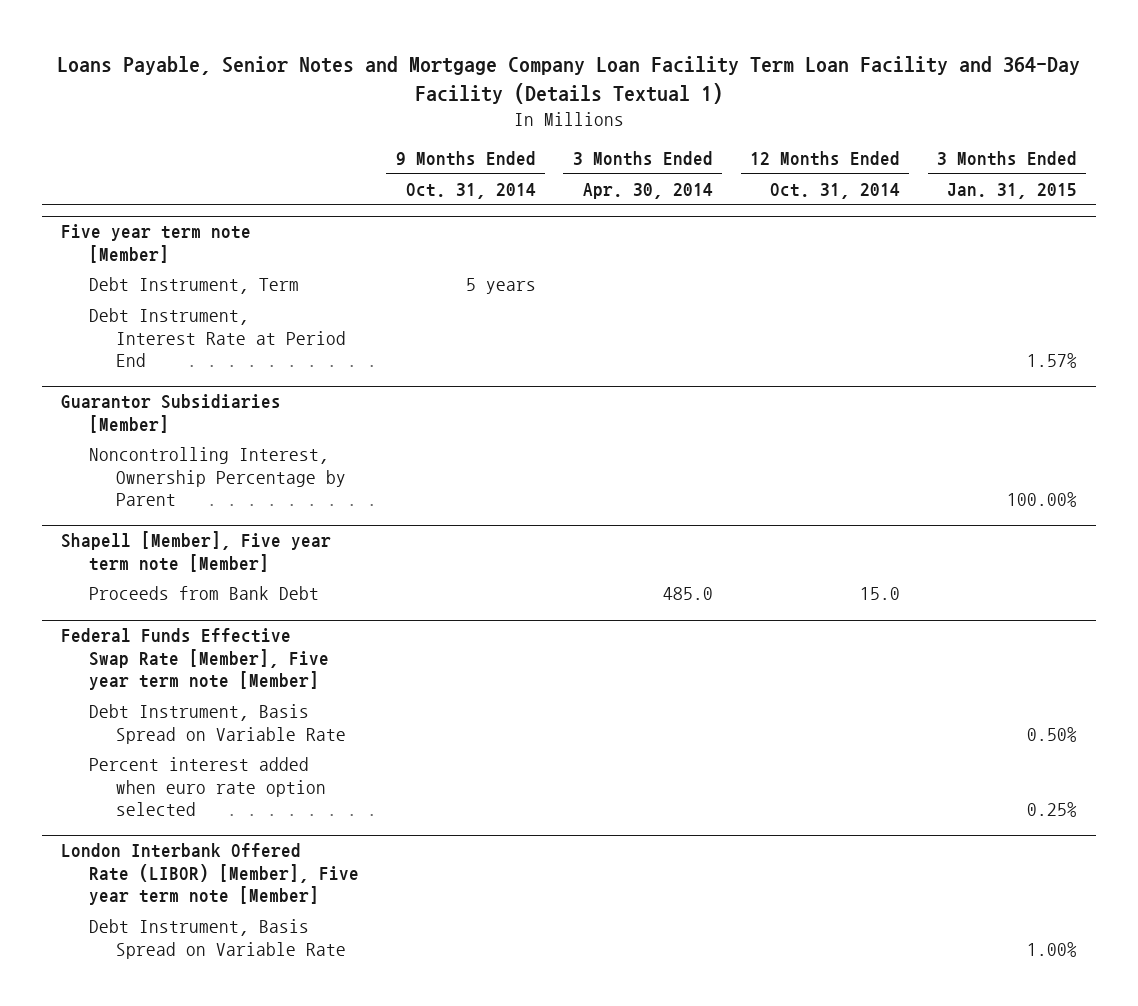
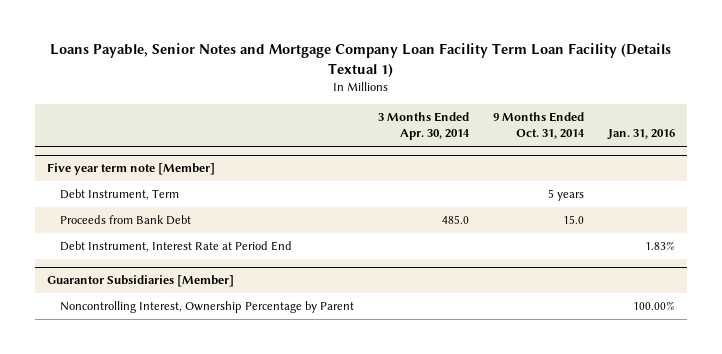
- Loans Payable, Senior Notes and Mortgage Company Loan Facility Term Loan Facility and 364-Day Facility (Details Textual 1)
+ Loans Payable, Senior Notes and Mortgage Company Loan Facility Term Loan Facility (Details Textual 1)
- | 9 Months Ended Oct. 31, 2014 | 3 Months Ended Apr. 30, 2014 | 12 Months Ended Oct. 31, 2014 | 3 Months Ended Jan. 31, 2015
+ | 3 Months Ended Apr. 30, 2014 | 9 Months Ended Oct. 31, 2014 | Jan. 31, 2016
@ Five year term note [Member]
+ Proceeds from Bank Debt | 485.0 | 15.0 |
- Shapell [Member], Five year term note [Member]
- Proceeds from Bank Debt | | 485.0 | 15.0 |
- Federal Funds Effective Swap Rate [Member], Five year term note [Member]
- Debt Instrument, Basis Spread on Variable Rate | | | | 0.50%
- Percent interest added when euro rate option selected | | | | 0.25%
- London Interbank Offered Rate (LIBOR) [Member], Five year term note [Member]
- Debt Instrument, Basis Spread on Variable Rate | | | | 1.00%

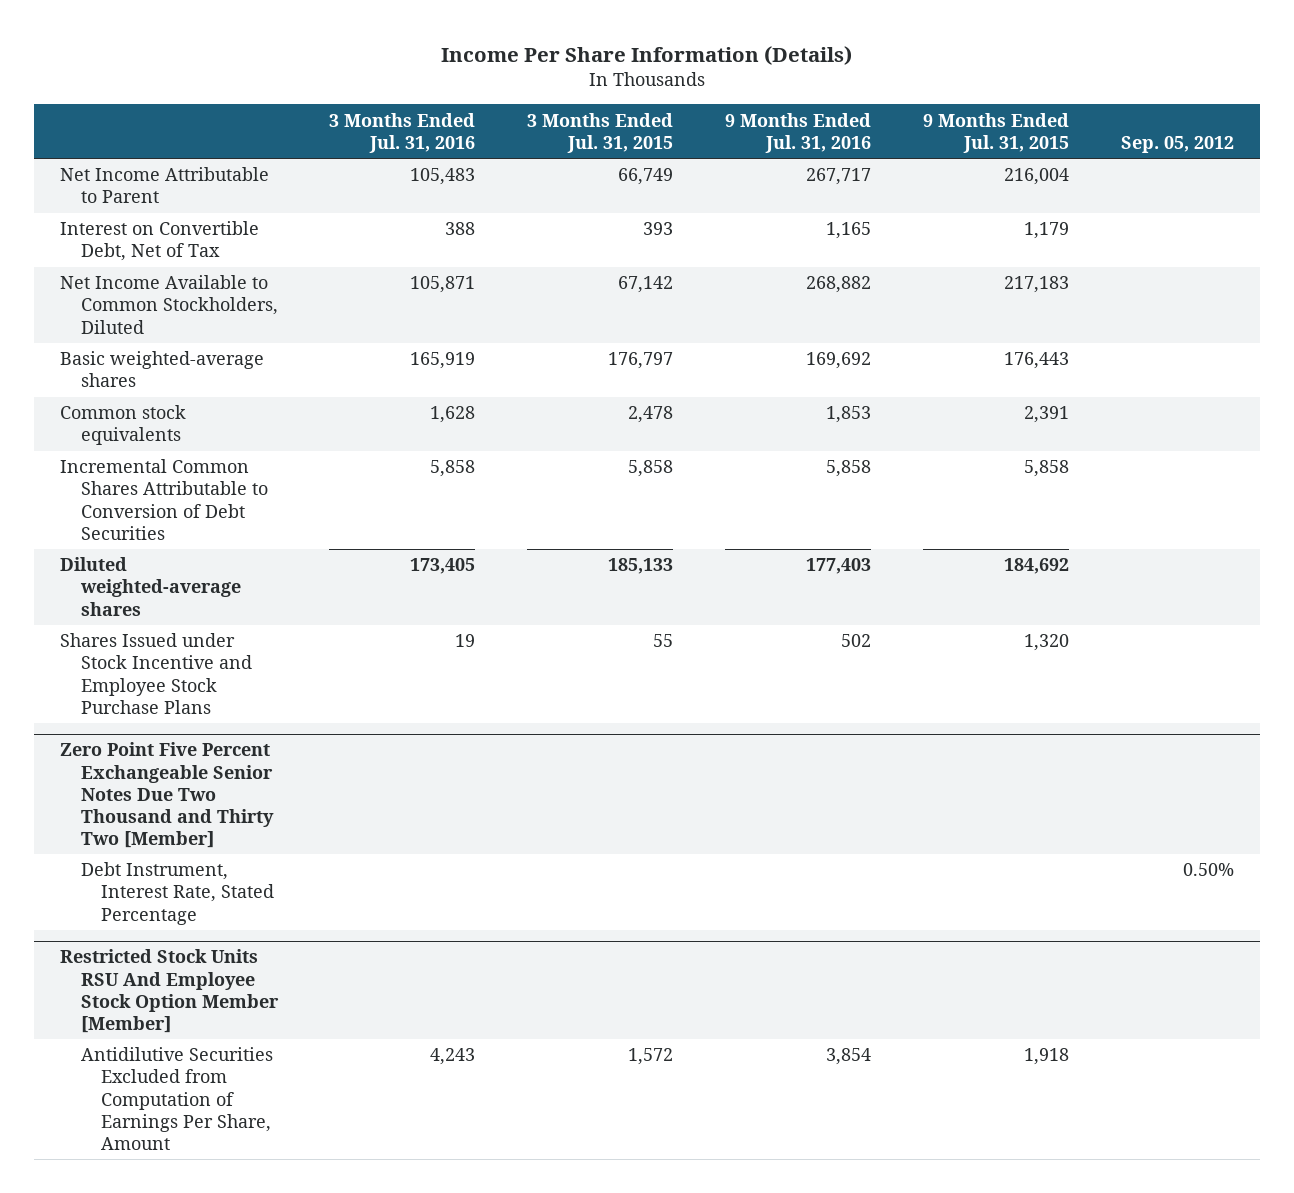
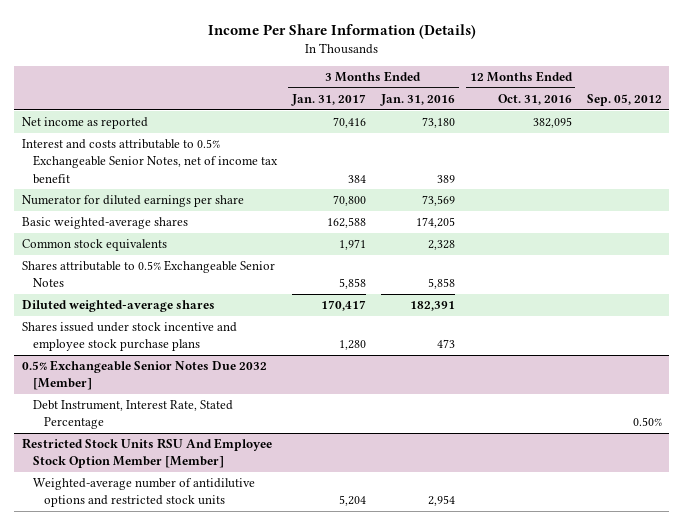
- | 3 Months Ended Jul. 31, 2016 | 3 Months Ended Jul. 31, 2015 | 9 Months Ended Jul. 31, 2016 | 9 Months Ended Jul. 31, 2015 | Sep. 05, 2012
+ | 3 Months Ended Jan. 31, 2017 | 3 Months Ended Jan. 31, 2016 | 12 Months Ended Oct. 31, 2016 | Sep. 05, 2012
- Net Income Attributable to Parent | 105,483 | 66,749 | 267,717 | 216,004 |
- Interest on Convertible Debt, Net of Tax | 388 | 393 | 1,165 | 1,179 |
- Net Income Available to Common Stockholders, Diluted | 105,871 | 67,142 | 268,882 | 217,183 |
+ Net income as reported | 70,416 | 73,180 | 382,095 |
+ Interest and costs attributable to 0.5% Exchangeable Senior Notes, net of income tax benefit | 384 | 389 | |
+ Numerator for diluted earnings per share | 70,800 | 73,569 | |
- Incremental Common Shares Attributable to Conversion of Debt Securities | 5,858 | 5,858 | 5,858 | 5,858 |
+ Shares attributable to 0.5% Exchangeable Senior Notes | 5,858 | 5,858 | |
- Shares Issued under Stock Incentive and Employee Stock Purchase Plans | 19 | 55 | 502 | 1,320 |
- Zero Point Five Percent Exchangeable Senior Notes Due Two Thousand and Thirty Two [Member]
+ Shares issued under stock incentive and employee stock purchase plans | 1,280 | 473 | |
+ 0.5% Exchangeable Senior Notes Due 2032 [Member]
@ Restricted Stock Units RSU And Employee Stock Option Member [Member]
- Antidilutive Securities Excluded from Computation of Earnings Per Share, Amount | 4,243 | 1,572 | 3,854 | 1,918 |
+ Weighted-average number of antidilutive options and restricted stock units | 5,204 | 2,954 | |

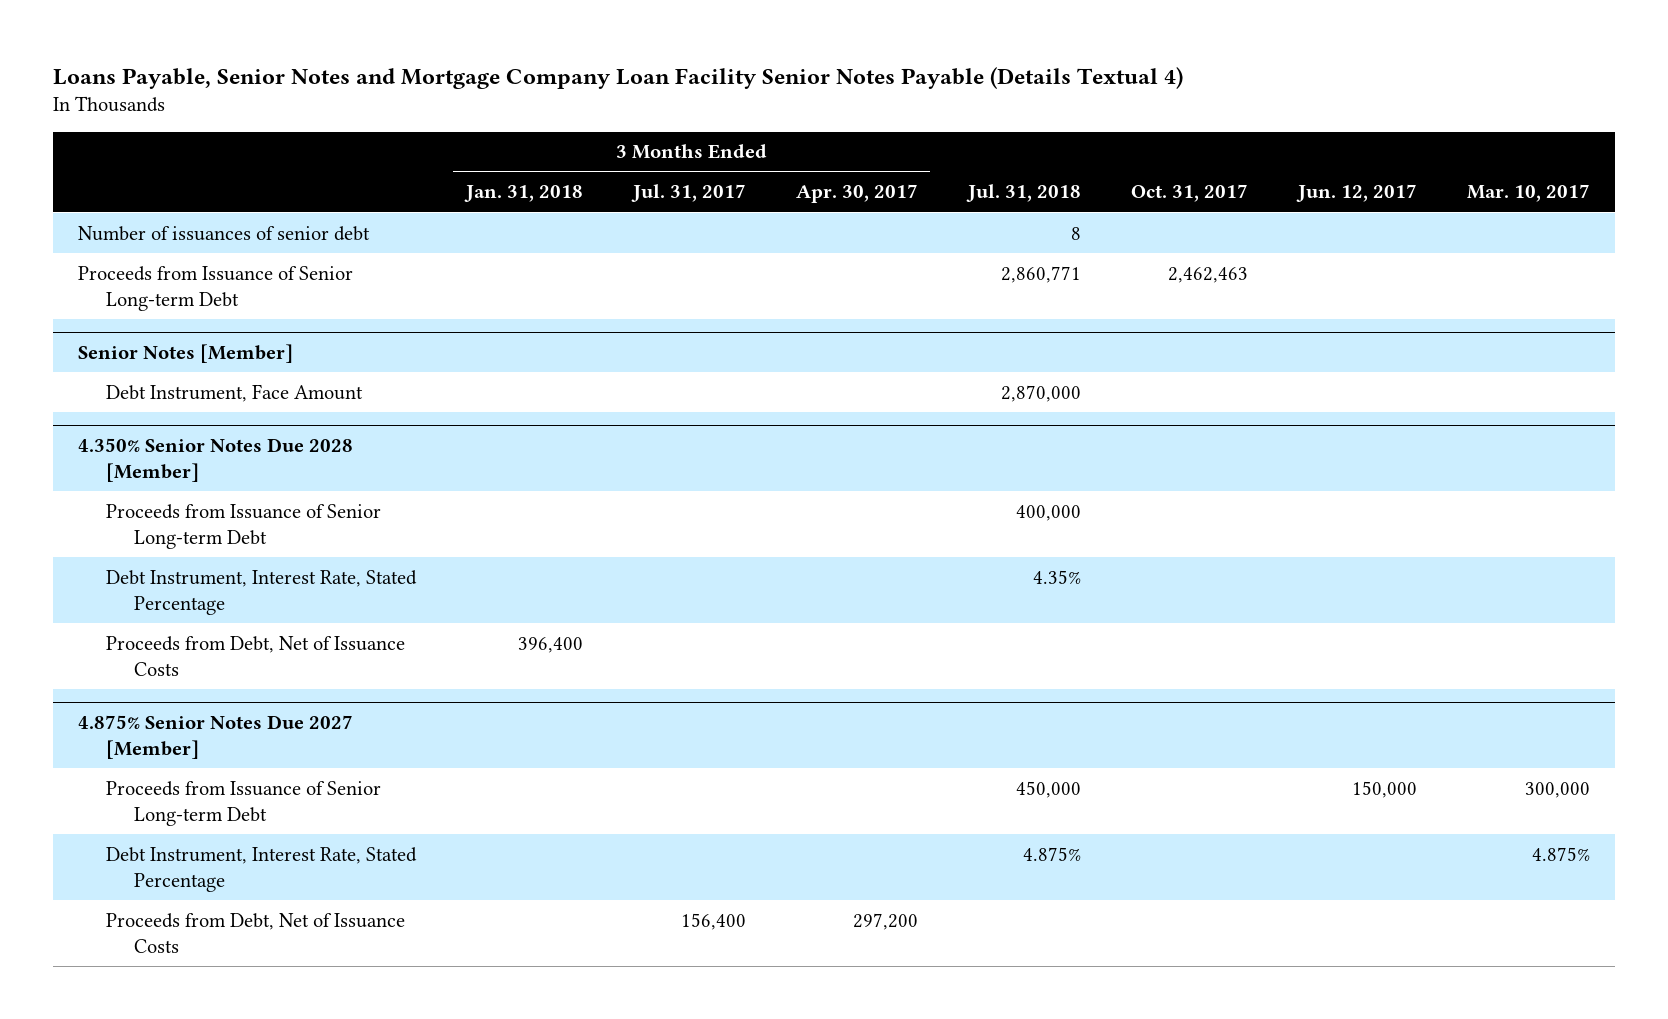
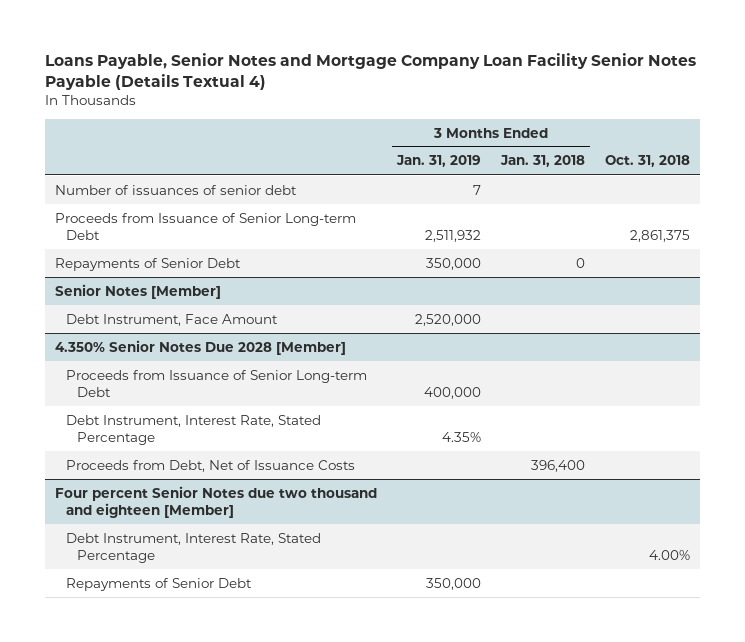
- | 3 Months Ended Jan. 31, 2018 | 3 Months Ended Jul. 31, 2017 | 3 Months Ended Apr. 30, 2017 | Jul. 31, 2018 | Oct. 31, 2017 | Jun. 12, 2017 | Mar. 10, 2017
+ | 3 Months Ended Jan. 31, 2019 | 3 Months Ended Jan. 31, 2018 | Oct. 31, 2018
+ Repayments of Senior Debt | 350,000 | 0 |
- 4.875% Senior Notes Due 2027 [Member]
- Proceeds from Issuance of Senior Long-term Debt | | | | 450,000 | | 150,000 | 300,000
- Debt Instrument, Interest Rate, Stated Percentage | | | | 4.875% | | | 4.875%
- Proceeds from Debt, Net of Issuance Costs | | 156,400 | 297,200 | | | |
+ Four percent Senior Notes due two thousand and eighteen [Member]
+ Debt Instrument, Interest Rate, Stated Percentage | | | 4.00%
+ Repayments of Senior Debt | 350,000 | |

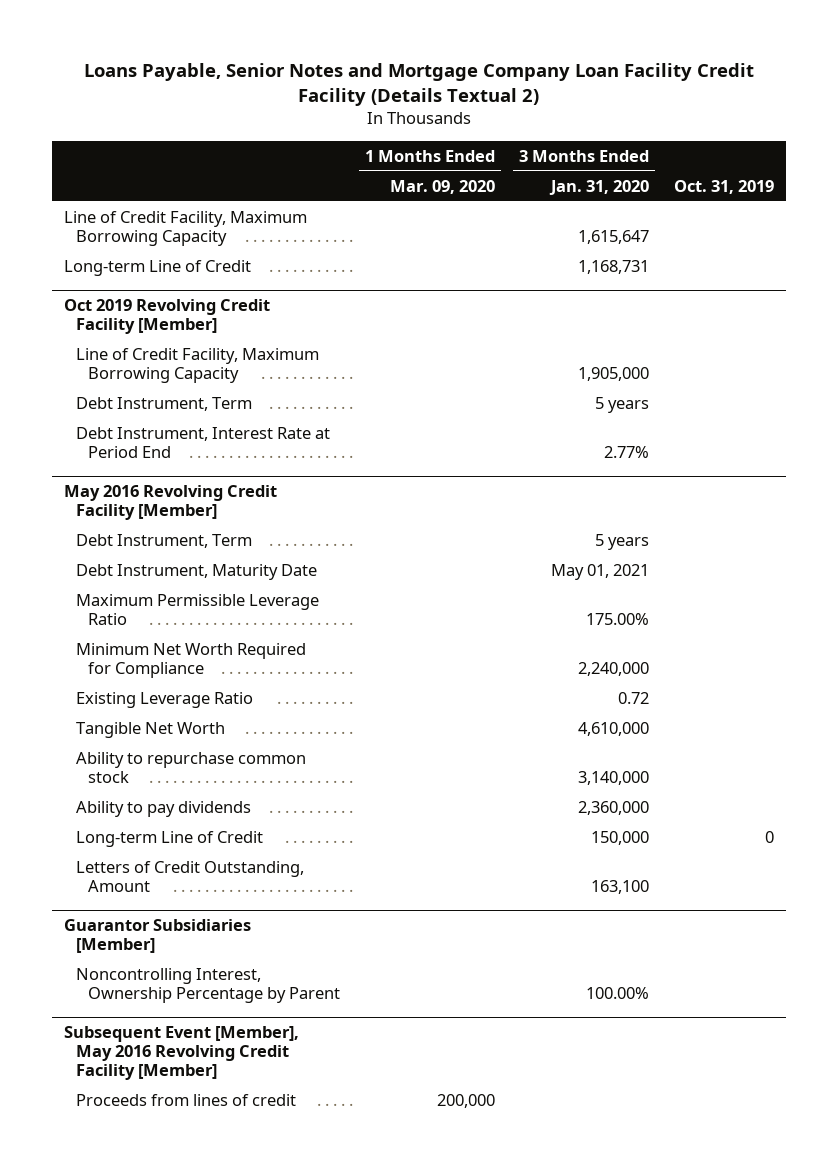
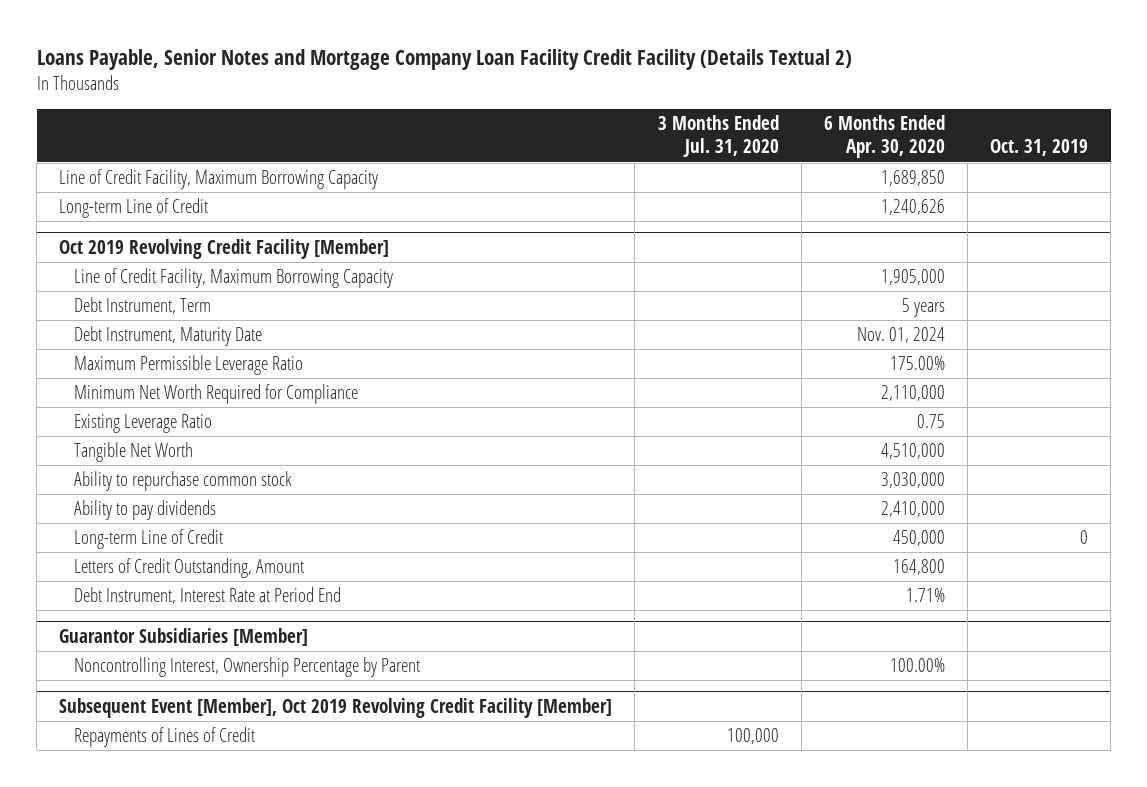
- | 1 Months Ended Mar. 09, 2020 | 3 Months Ended Jan. 31, 2020 | Oct. 31, 2019
+ | 3 Months Ended Jul. 31, 2020 | 6 Months Ended Apr. 30, 2020 | Oct. 31, 2019
@ Oct 2019 Revolving Credit Facility [Member]
+ Debt Instrument, Maturity Date | | Nov. 01, 2024 |
+ Maximum Permissible Leverage Ratio | | 175.00% |
+ Minimum Net Worth Required for Compliance | | 2,110,000 |
+ Existing Leverage Ratio | | 0.75 |
+ Tangible Net Worth | | 4,510,000 |
+ Ability to repurchase common stock | | 3,030,000 |
+ Ability to pay dividends | | 2,410,000 |
+ Long-term Line of Credit | | 450,000 | 0
+ Letters of Credit Outstanding, Amount | | 164,800 |
- May 2016 Revolving Credit Facility [Member]
- Debt Instrument, Term | | 5 years |
- Debt Instrument, Maturity Date | | May 01, 2021 |
- Maximum Permissible Leverage Ratio | | 175.00% |
- Minimum Net Worth Required for Compliance | | 2,240,000 |
- Existing Leverage Ratio | | 0.72 |
- Tangible Net Worth | | 4,610,000 |
- Ability to repurchase common stock | | 3,140,000 |
- Ability to pay dividends | | 2,360,000 |
- Long-term Line of Credit | | 150,000 | 0
- Letters of Credit Outstanding, Amount | | 163,100 |
- Subsequent Event [Member], May 2016 Revolving Credit Facility [Member]
- Proceeds from lines of credit | 200,000 | |
+ Subsequent Event [Member], Oct 2019 Revolving Credit Facility [Member]
+ Repayments of Lines of Credit | 100,000 | |

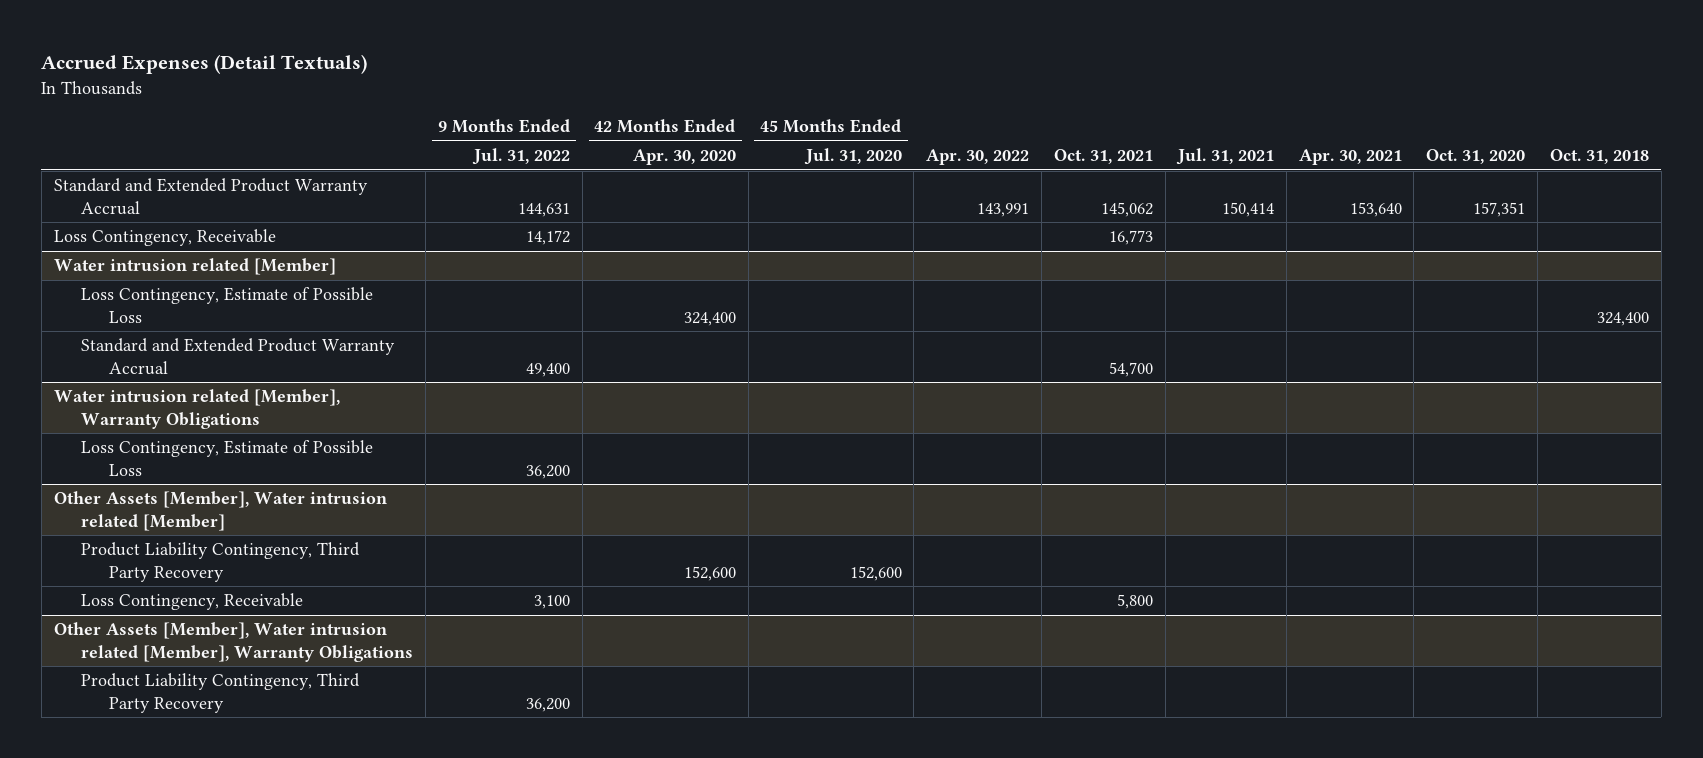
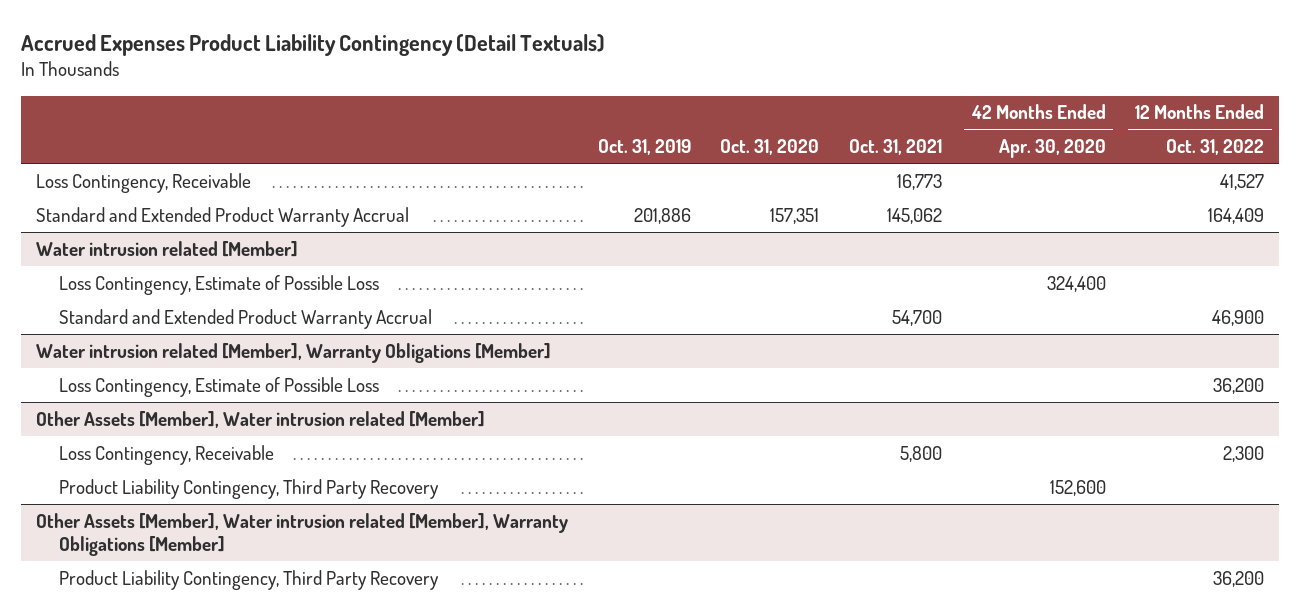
- Accrued Expenses (Detail Textuals)
+ Accrued Expenses Product Liability Contingency (Detail Textuals)
- | 9 Months Ended Jul. 31, 2022 | 42 Months Ended Apr. 30, 2020 | 45 Months Ended Jul. 31, 2020 | Apr. 30, 2022 | Oct. 31, 2021 | Jul. 31, 2021 | Apr. 30, 2021 | Oct. 31, 2020 | Oct. 31, 2018
+ | Oct. 31, 2019 | Oct. 31, 2020 | Oct. 31, 2021 | 42 Months Ended Apr. 30, 2020 | 12 Months Ended Oct. 31, 2022
moved down: Standard and Extended Product Warranty Accrual | 201,886 | 157,351 | 145,062 | | 164,409
- Water intrusion related [Member], Warranty Obligations
+ Water intrusion related [Member], Warranty Obligations [Member]
- Other Assets [Member], Water intrusion related [Member], Warranty Obligations
@ Other Assets [Member], Water intrusion related [Member]
moved down: Product Liability Contingency, Third Party Recovery | | | | 152,600 |
+ Other Assets [Member], Water intrusion related [Member], Warranty Obligations [Member]

